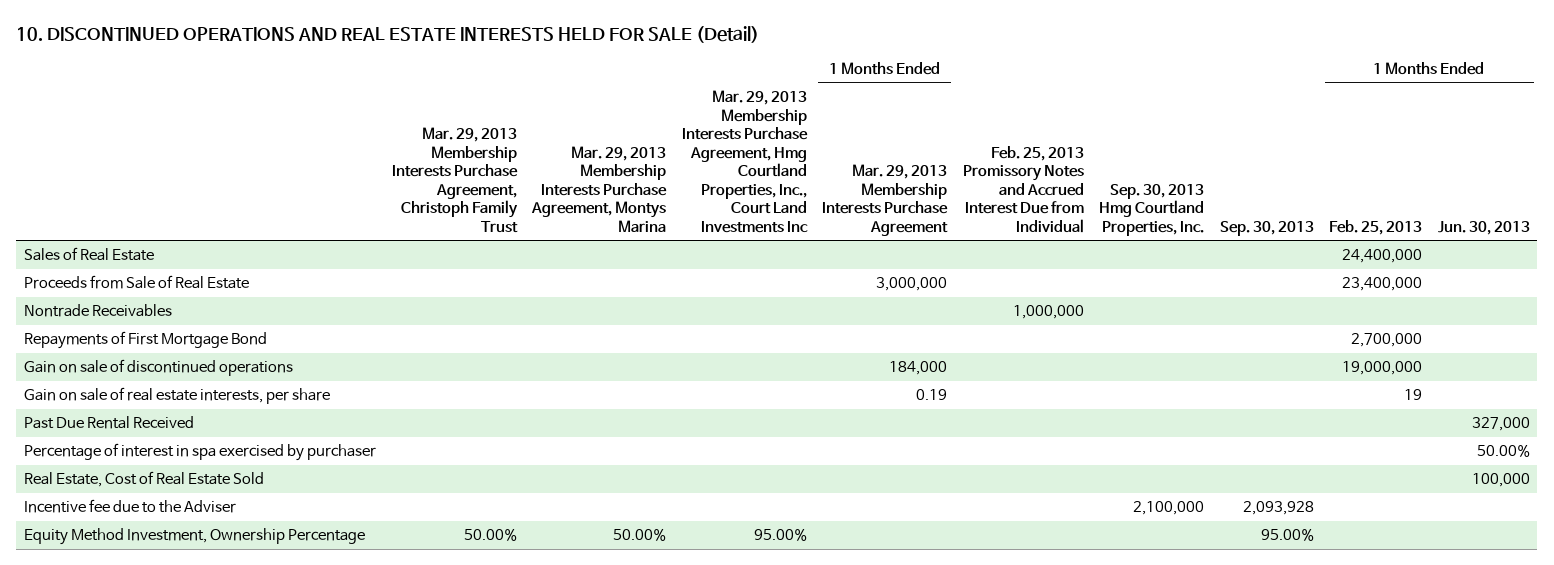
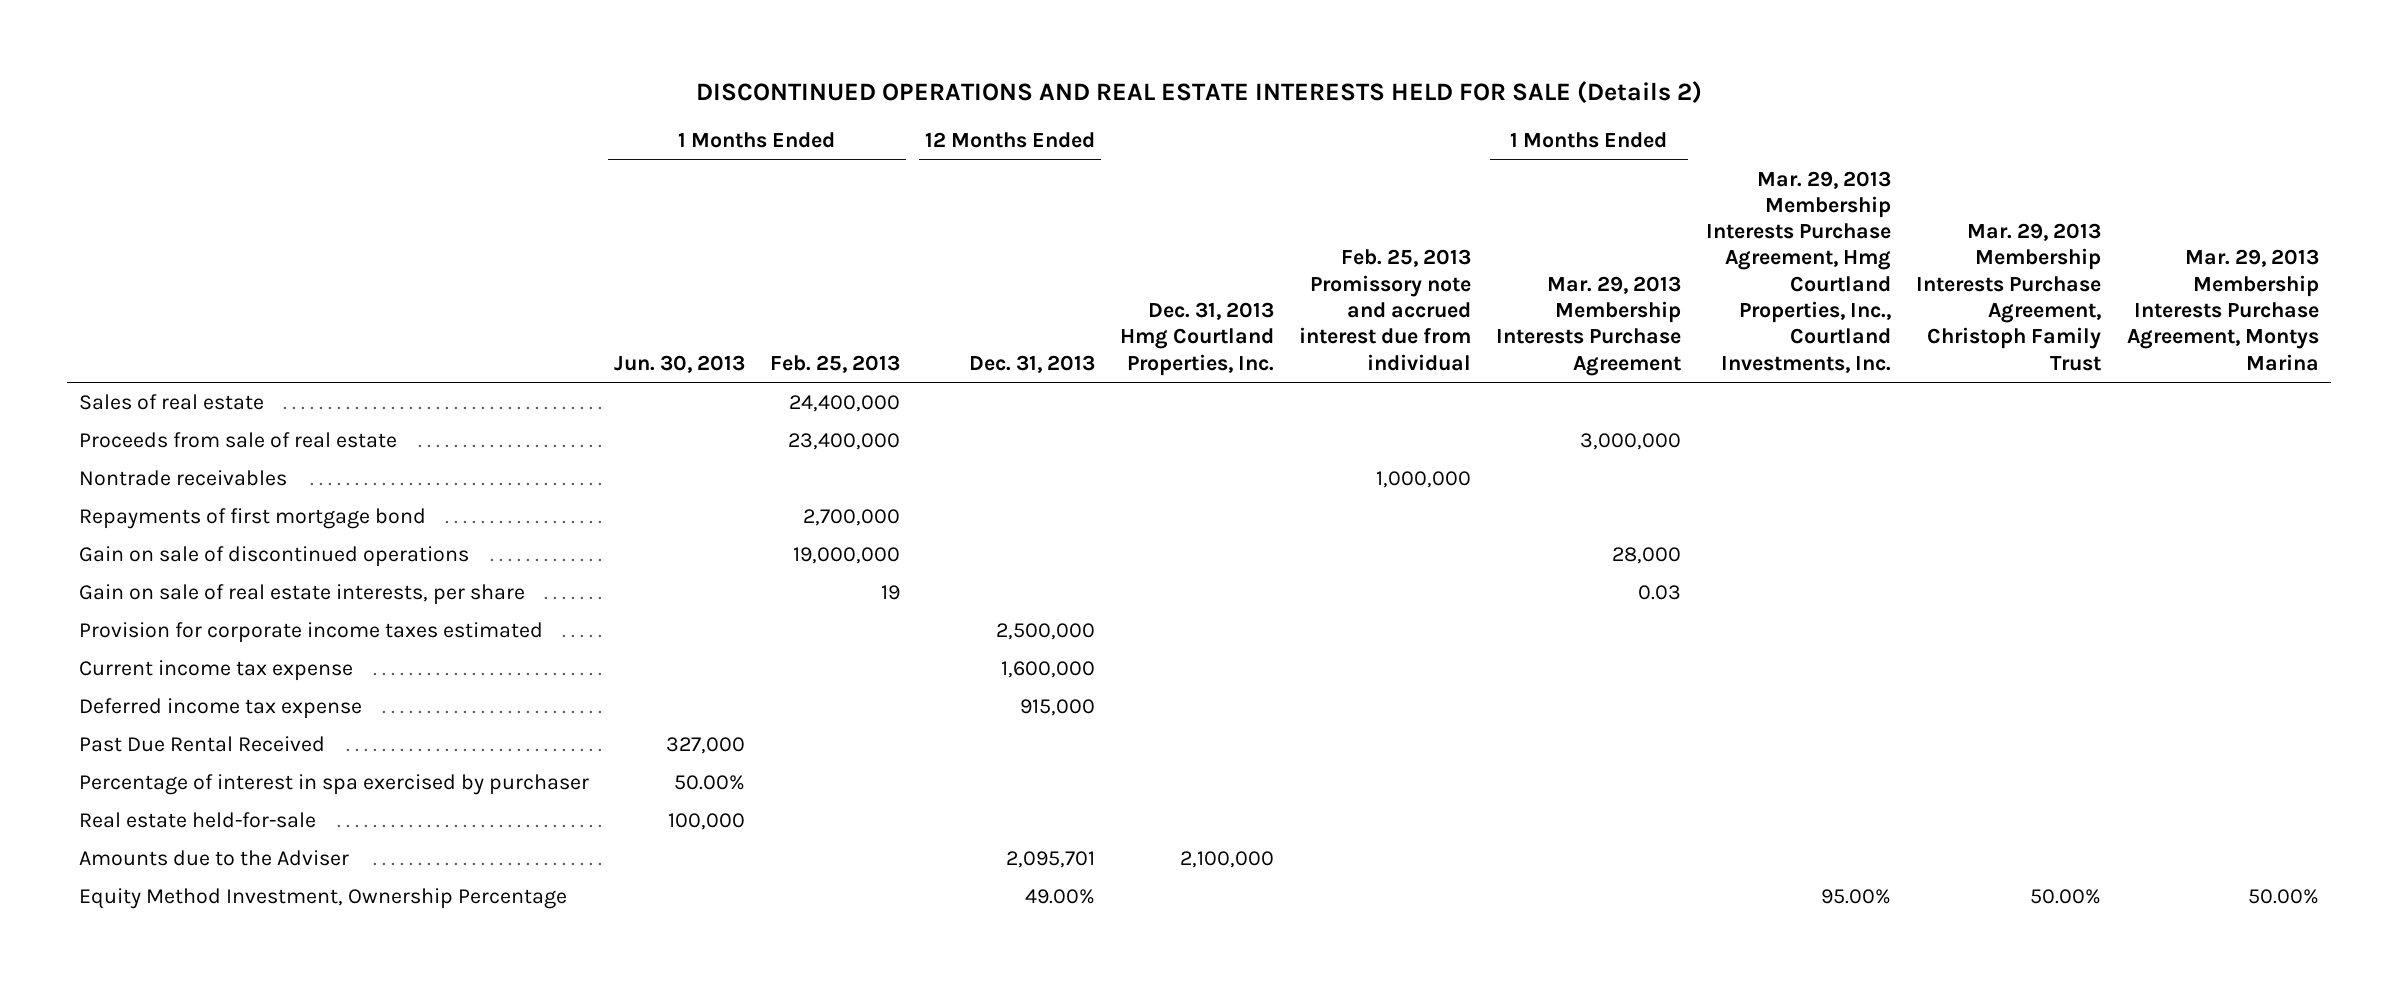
- 10. DISCONTINUED OPERATIONS AND REAL ESTATE INTERESTS HELD FOR SALE (Detail)
+ DISCONTINUED OPERATIONS AND REAL ESTATE INTERESTS HELD FOR SALE (Details 2)
- | Mar. 29, 2013 Membership Interests Purchase Agreement, Christoph Family Trust | Mar. 29, 2013 Membership Interests Purchase Agreement, Montys Marina | Mar. 29, 2013 Membership Interests Purchase Agreement, Hmg Courtland Properties, Inc., Court Land Investments Inc | 1 Months Ended Mar. 29, 2013 Membership Interests Purchase Agreement | Feb. 25, 2013 Promissory Notes and Accrued Interest Due from Individual | Sep. 30, 2013 Hmg Courtland Properties, Inc. | Sep. 30, 2013 | 1 Months Ended Feb. 25, 2013 | 1 Months Ended Jun. 30, 2013
+ | 1 Months Ended Jun. 30, 2013 | 1 Months Ended Feb. 25, 2013 | 12 Months Ended Dec. 31, 2013 | Dec. 31, 2013 Hmg Courtland Properties, Inc. | Feb. 25, 2013 Promissory note and accrued interest due from individual | 1 Months Ended Mar. 29, 2013 Membership Interests Purchase Agreement | Mar. 29, 2013 Membership Interests Purchase Agreement, Hmg Courtland Properties, Inc., Courtland Investments, Inc. | Mar. 29, 2013 Membership Interests Purchase Agreement, Christoph Family Trust | Mar. 29, 2013 Membership Interests Purchase Agreement, Montys Marina
- Sales of Real Estate | | | | | | | | 24,400,000 |
- Proceeds from Sale of Real Estate | | | | 3,000,000 | | | | 23,400,000 |
- Nontrade Receivables | | | | | 1,000,000 | | | |
- Repayments of First Mortgage Bond | | | | | | | | 2,700,000 |
- Gain on sale of discontinued operations | | | | 184,000 | | | | 19,000,000 |
- Gain on sale of real estate interests, per share | | | | 0.19 | | | | 19 |
+ Sales of real estate | | 24,400,000 | | | | | | |
+ Proceeds from sale of real estate | | 23,400,000 | | | | 3,000,000 | | |
+ Nontrade receivables | | | | | 1,000,000 | | | |
+ Repayments of first mortgage bond | | 2,700,000 | | | | | | |
+ Gain on sale of discontinued operations | | 19,000,000 | | | | 28,000 | | |
+ Gain on sale of real estate interests, per share | | 19 | | | | 0.03 | | |
+ Provision for corporate income taxes estimated | | | 2,500,000 | | | | | |
+ Current income tax expense | | | 1,600,000 | | | | | |
+ Deferred income tax expense | | | 915,000 | | | | | |
- Real Estate, Cost of Real Estate Sold | | | | | | | | | 100,000
- Incentive fee due to the Adviser | | | | | | 2,100,000 | 2,093,928 | |
+ Real estate held-for-sale | 100,000 | | | | | | | |
+ Amounts due to the Adviser | | | 2,095,701 | 2,100,000 | | | | |

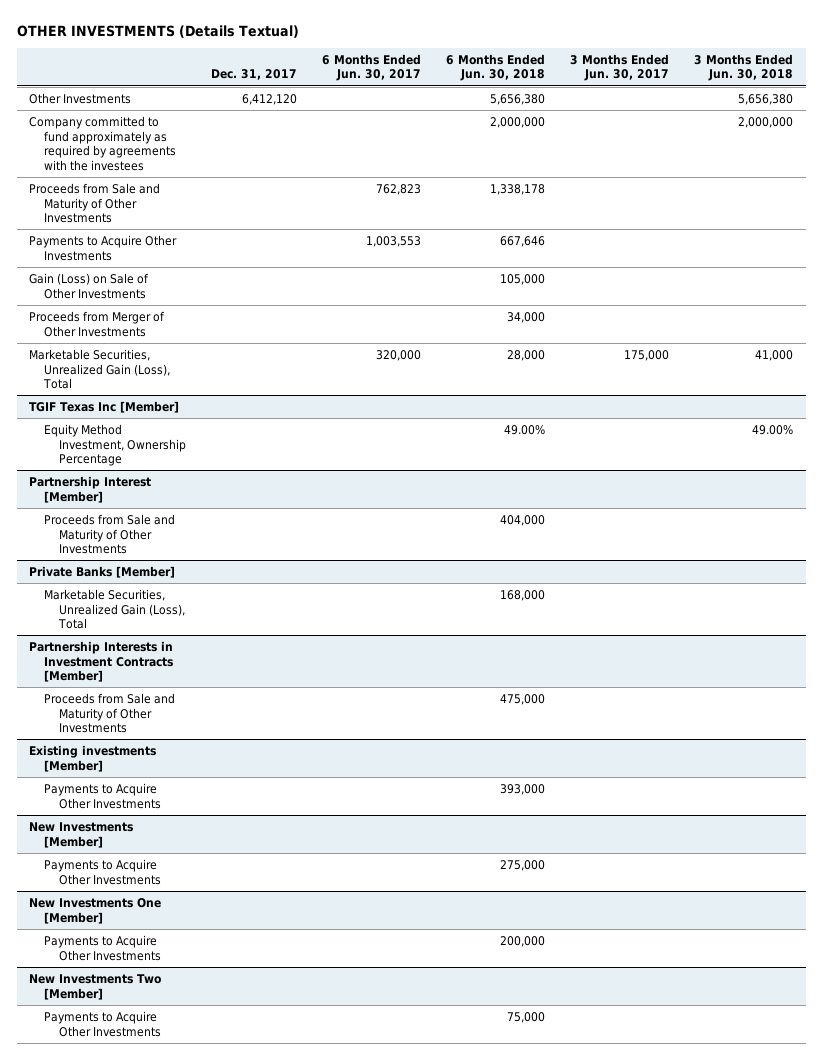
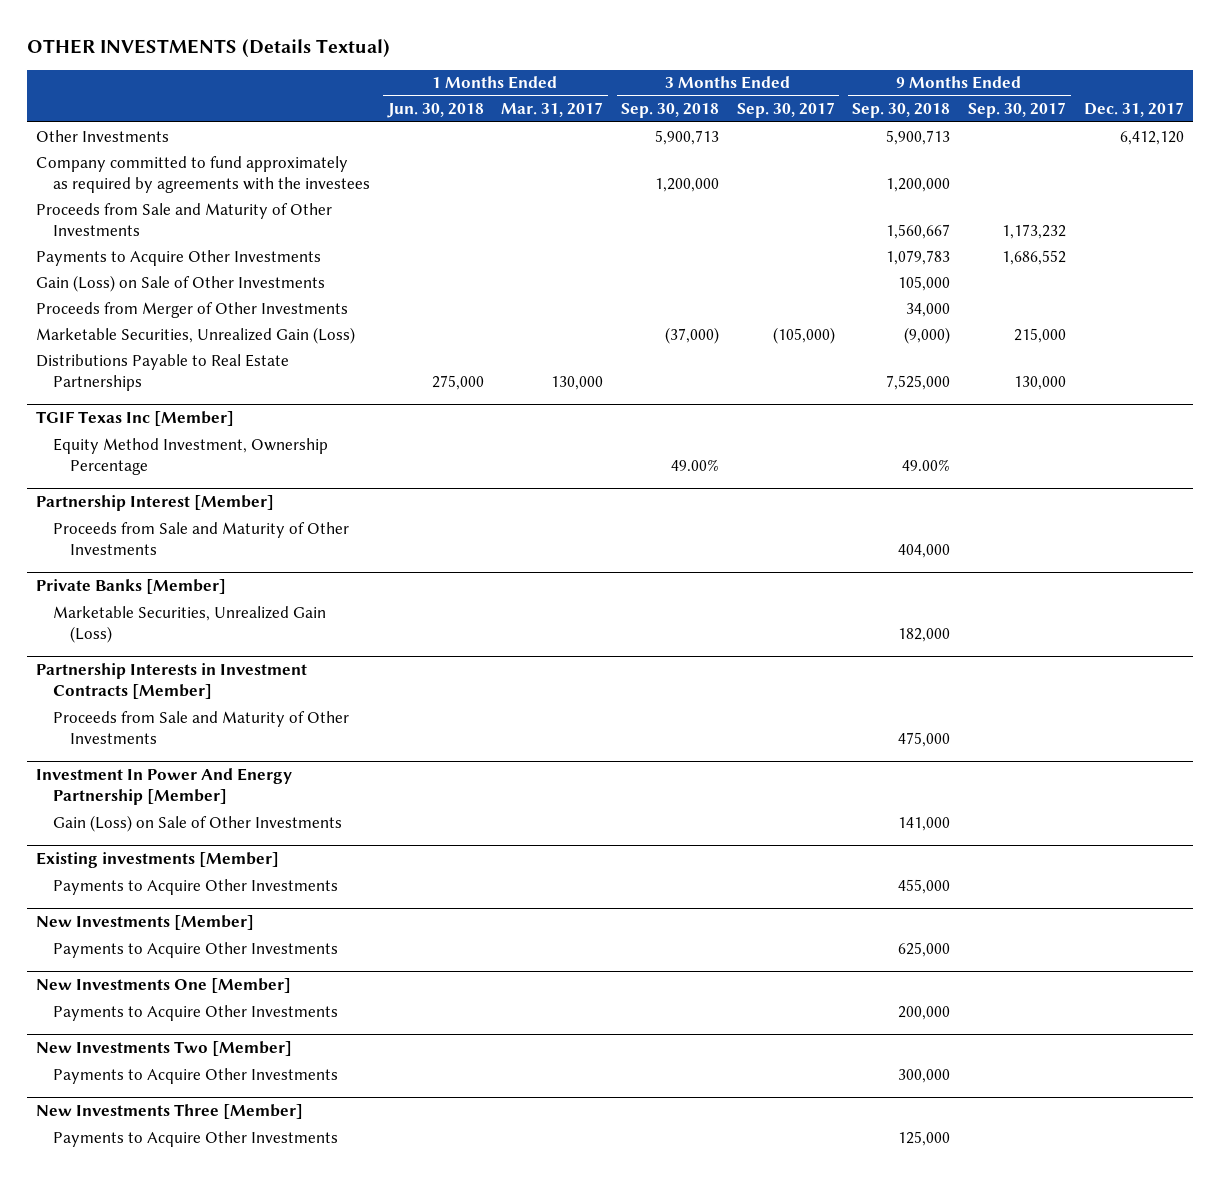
- | Dec. 31, 2017 | 6 Months Ended Jun. 30, 2017 | 6 Months Ended Jun. 30, 2018 | 3 Months Ended Jun. 30, 2017 | 3 Months Ended Jun. 30, 2018
+ | 1 Months Ended Jun. 30, 2018 | 1 Months Ended Mar. 31, 2017 | 3 Months Ended Sep. 30, 2018 | 3 Months Ended Sep. 30, 2017 | 9 Months Ended Sep. 30, 2018 | 9 Months Ended Sep. 30, 2017 | Dec. 31, 2017
- Marketable Securities, Unrealized Gain (Loss), Total | | 320,000 | 28,000 | 175,000 | 41,000
+ Marketable Securities, Unrealized Gain (Loss) | | | (37,000) | (105,000) | (9,000) | 215,000 |
+ Distributions Payable to Real Estate Partnerships | 275,000 | 130,000 | | | 7,525,000 | 130,000 |
@ Private Banks [Member]
- Marketable Securities, Unrealized Gain (Loss), Total | | | 168,000 | |
+ Marketable Securities, Unrealized Gain (Loss) | | | | | 182,000 | |
+ Investment In Power And Energy Partnership [Member]
+ Gain (Loss) on Sale of Other Investments | | | | | 141,000 | |
+ New Investments Three [Member]
+ Payments to Acquire Other Investments | | | | | 125,000 | |

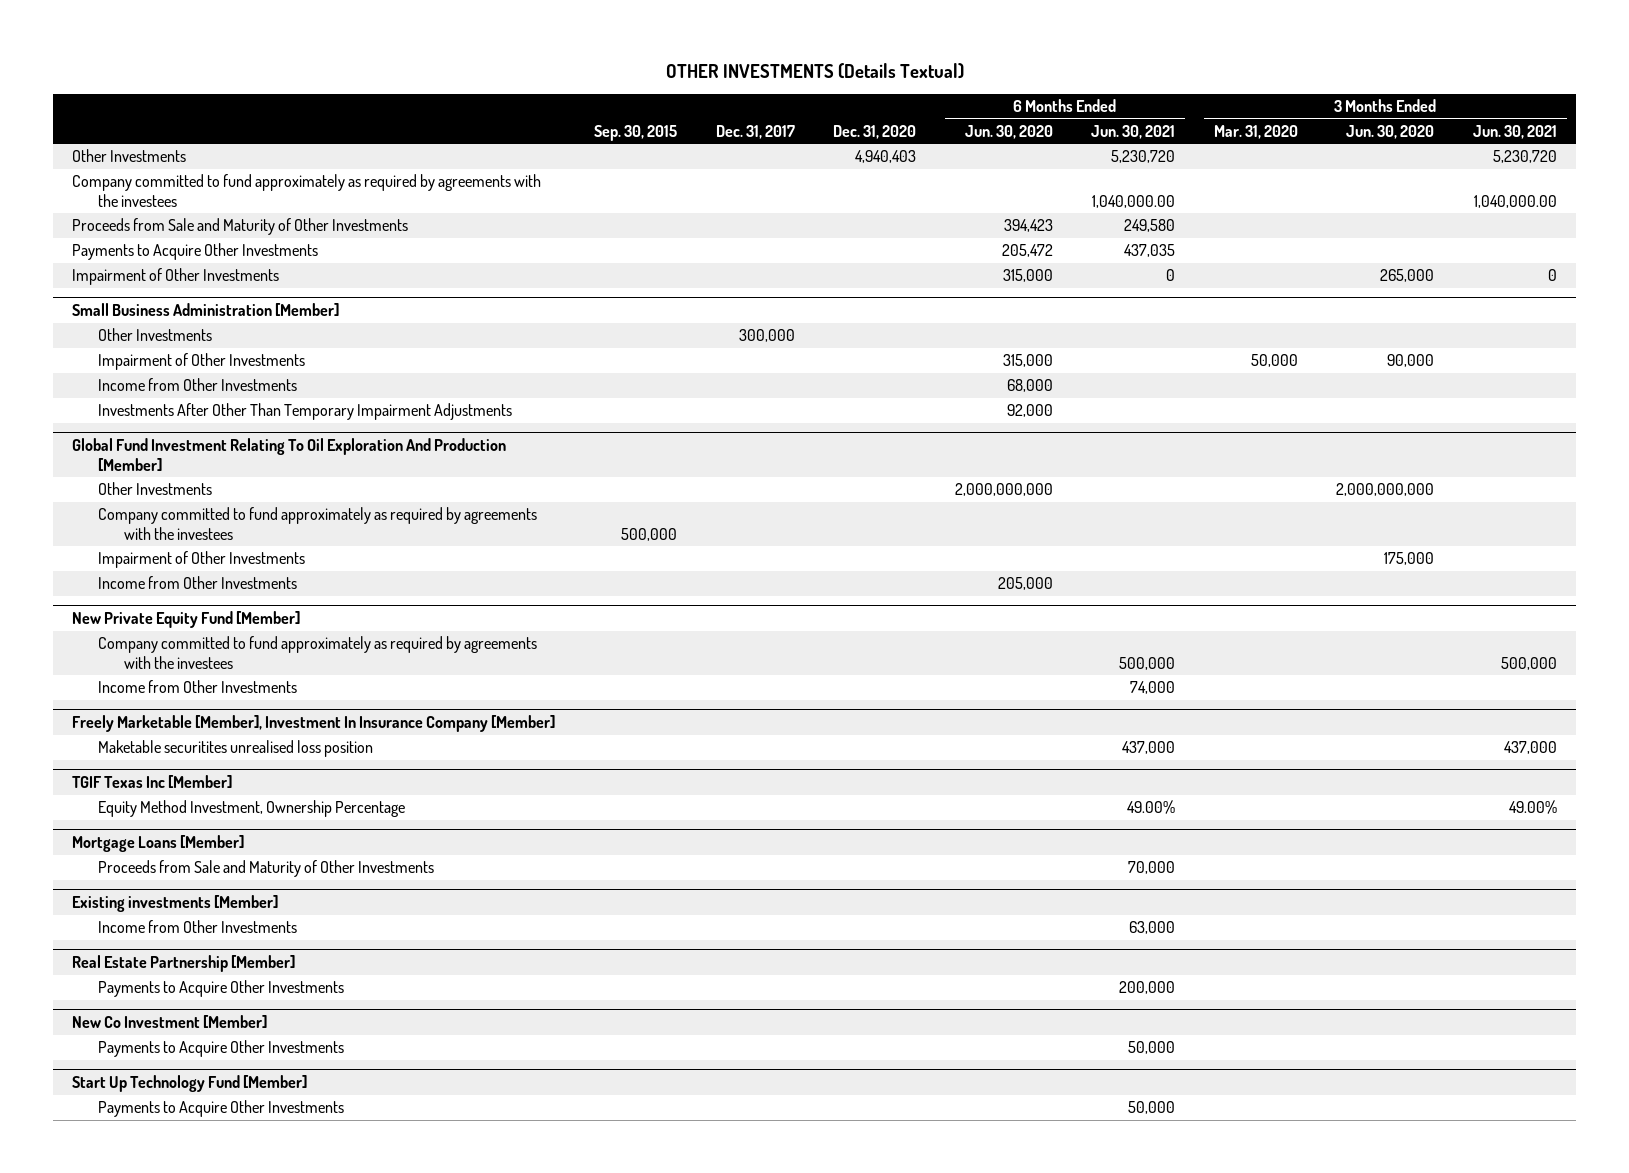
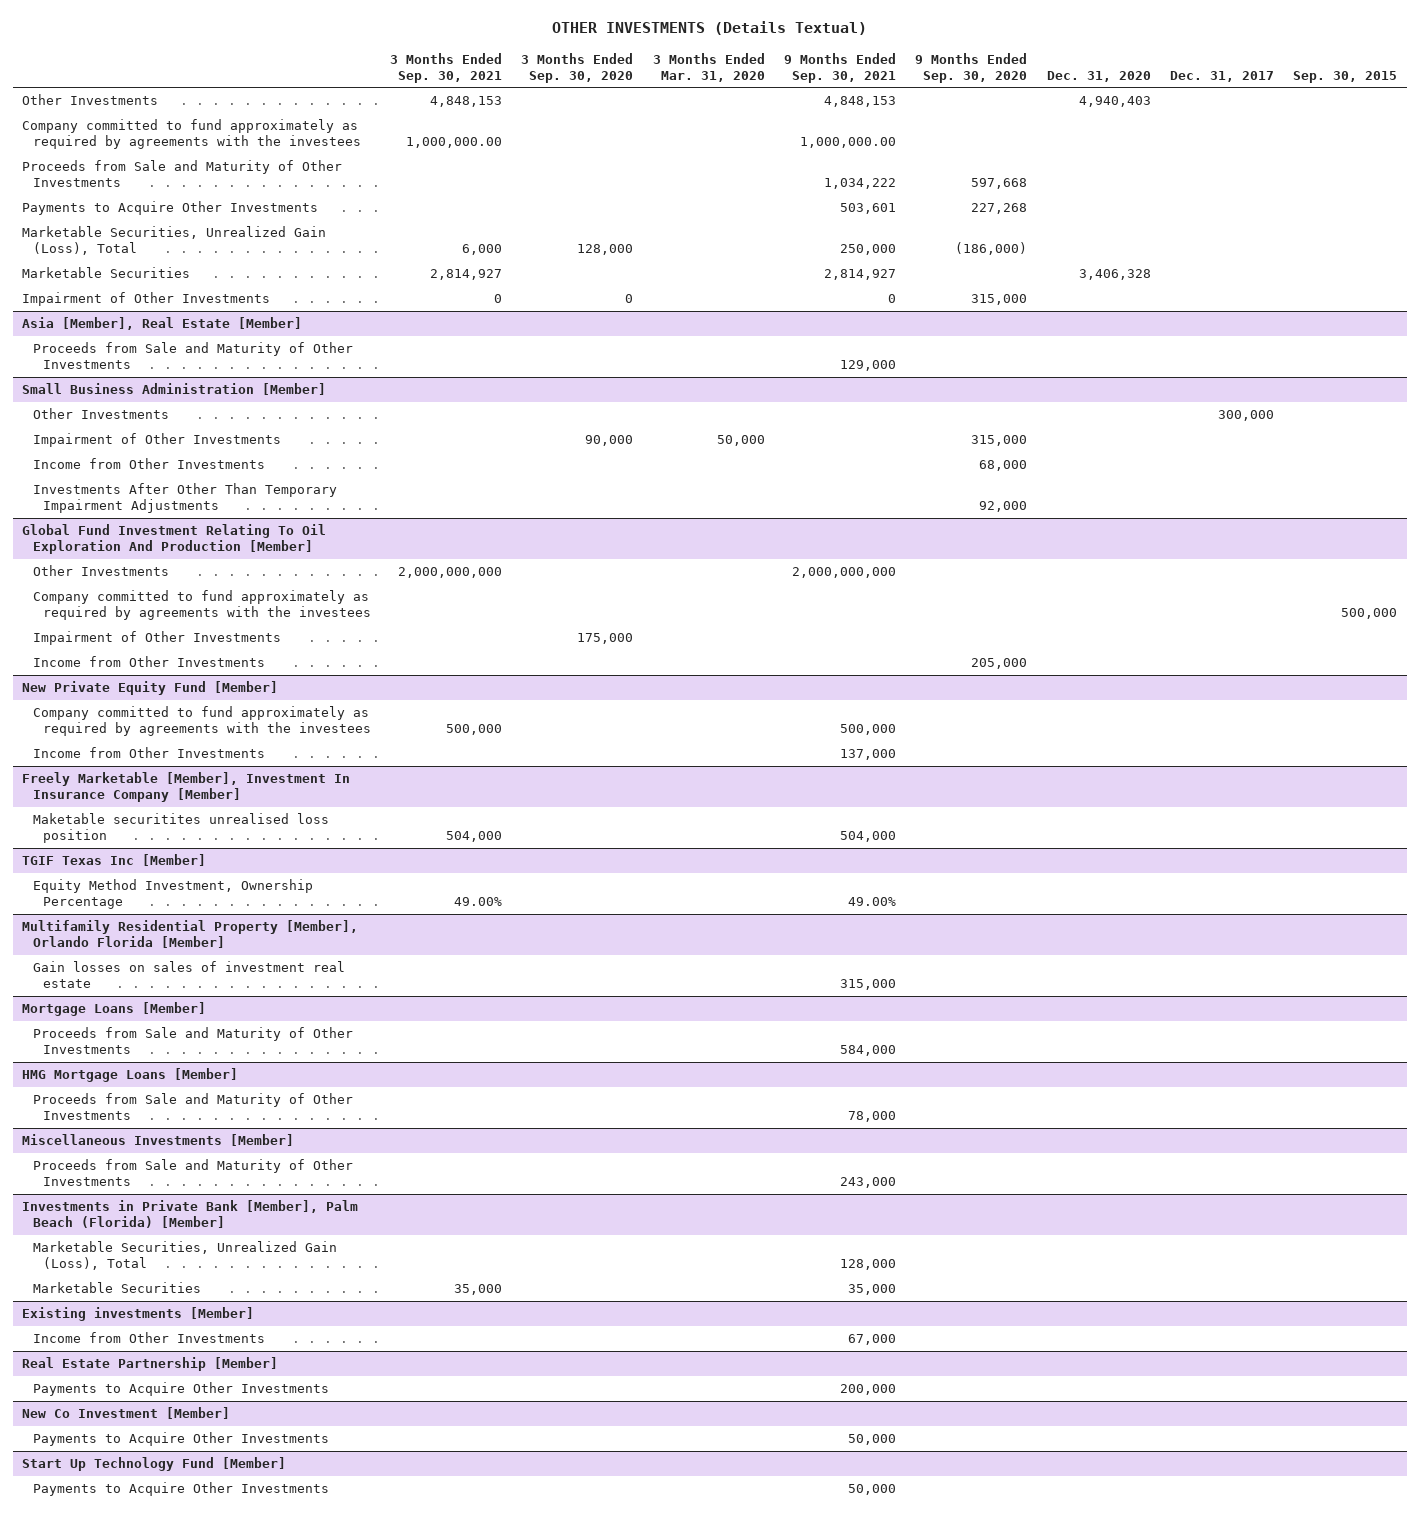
- | Sep. 30, 2015 | Dec. 31, 2017 | Dec. 31, 2020 | 6 Months Ended Jun. 30, 2020 | 6 Months Ended Jun. 30, 2021 | 3 Months Ended Mar. 31, 2020 | 3 Months Ended Jun. 30, 2020 | 3 Months Ended Jun. 30, 2021
+ | 3 Months Ended Sep. 30, 2021 | 3 Months Ended Sep. 30, 2020 | 3 Months Ended Mar. 31, 2020 | 9 Months Ended Sep. 30, 2021 | 9 Months Ended Sep. 30, 2020 | Dec. 31, 2020 | Dec. 31, 2017 | Sep. 30, 2015
+ Marketable Securities, Unrealized Gain (Loss), Total | 6,000 | 128,000 | | 250,000 | (186,000) | | |
+ Marketable Securities | 2,814,927 | | | 2,814,927 | | 3,406,328 | |
+ Asia [Member], Real Estate [Member]
+ Proceeds from Sale and Maturity of Other Investments | | | | 129,000 | | | |
+ Multifamily Residential Property [Member], Orlando Florida [Member]
+ Gain losses on sales of investment real estate | | | | 315,000 | | | |
+ HMG Mortgage Loans [Member]
+ Proceeds from Sale and Maturity of Other Investments | | | | 78,000 | | | |
+ Miscellaneous Investments [Member]
+ Proceeds from Sale and Maturity of Other Investments | | | | 243,000 | | | |
+ Investments in Private Bank [Member], Palm Beach (Florida) [Member]
+ Marketable Securities, Unrealized Gain (Loss), Total | | | | 128,000 | | | |
+ Marketable Securities | 35,000 | | | 35,000 | | | |

